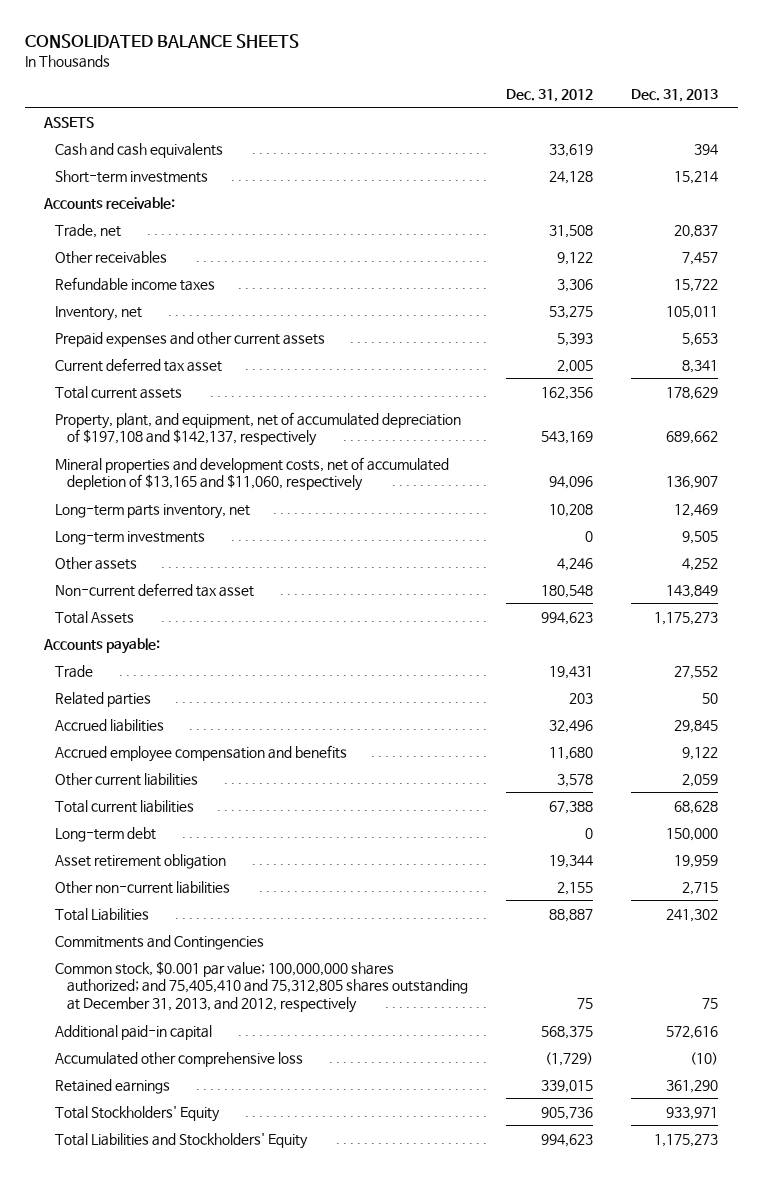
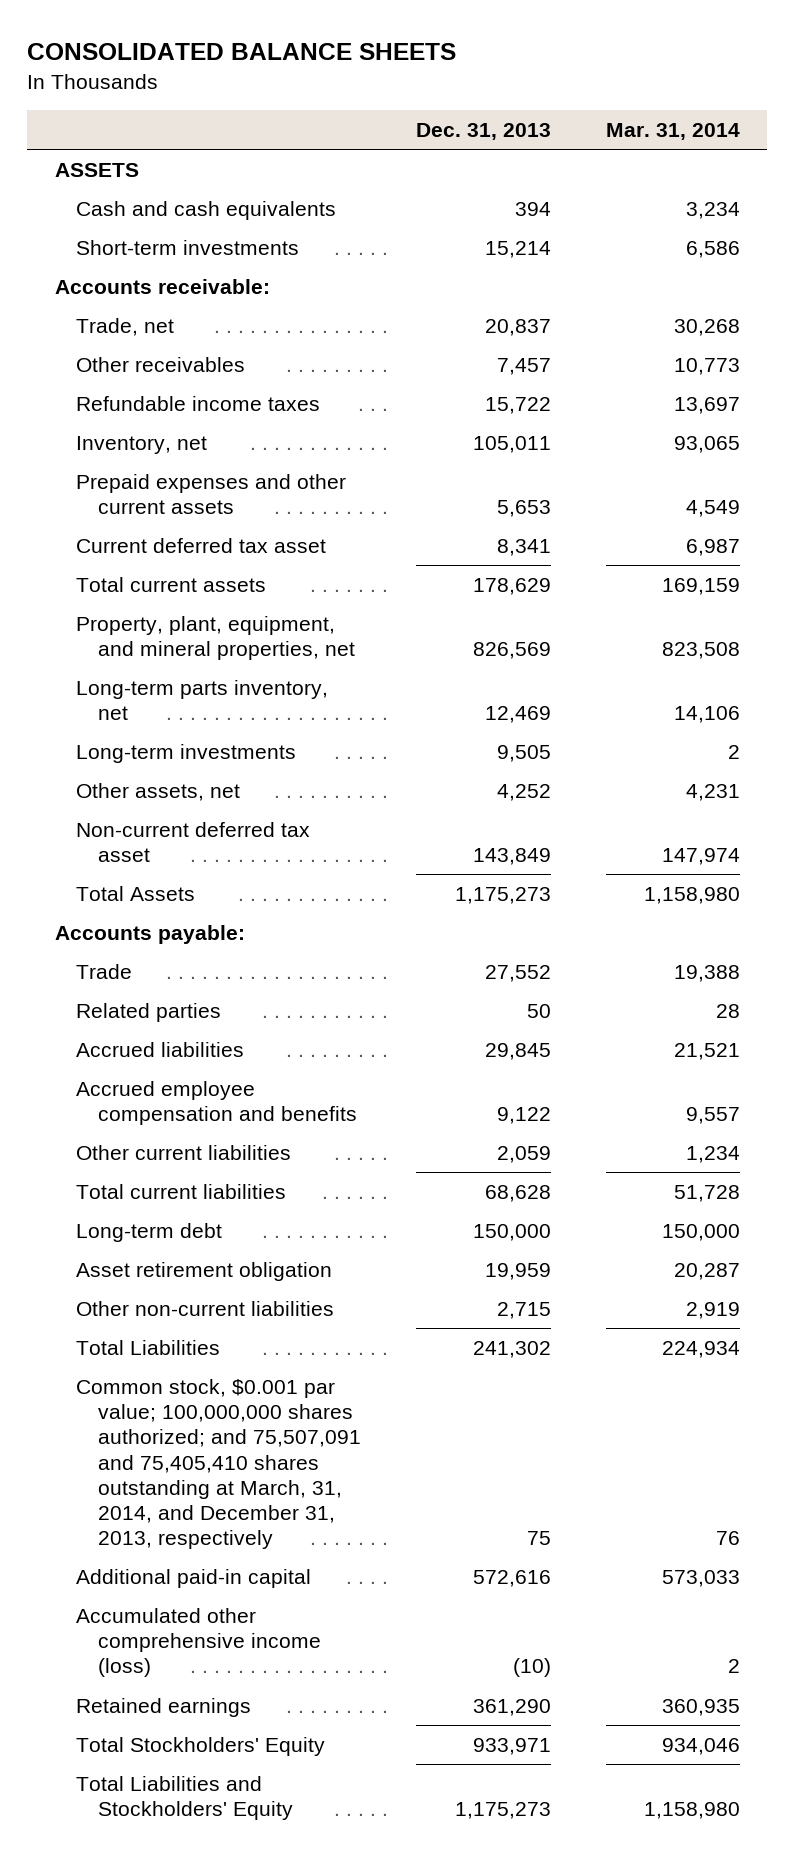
- | Dec. 31, 2012 | Dec. 31, 2013
+ | Dec. 31, 2013 | Mar. 31, 2014
- Property, plant, and equipment, net of accumulated depreciation of $197,108 and $142,137, respectively | 543,169 | 689,662
- Mineral properties and development costs, net of accumulated depletion of $13,165 and $11,060, respectively | 94,096 | 136,907
+ Property, plant, equipment, and mineral properties, net | 826,569 | 823,508
- Other assets | 4,246 | 4,252
+ Other assets, net | 4,252 | 4,231
- Commitments and Contingencies
- Common stock, $0.001 par value; 100,000,000 shares authorized; and 75,405,410 and 75,312,805 shares outstanding at December 31, 2013, and 2012, respectively | 75 | 75
+ Common stock, $0.001 par value; 100,000,000 shares authorized; and 75,507,091 and 75,405,410 shares outstanding at March, 31, 2014, and December 31, 2013, respectively | 75 | 76
- Accumulated other comprehensive loss | (1,729) | (10)
+ Accumulated other comprehensive income (loss) | (10) | 2

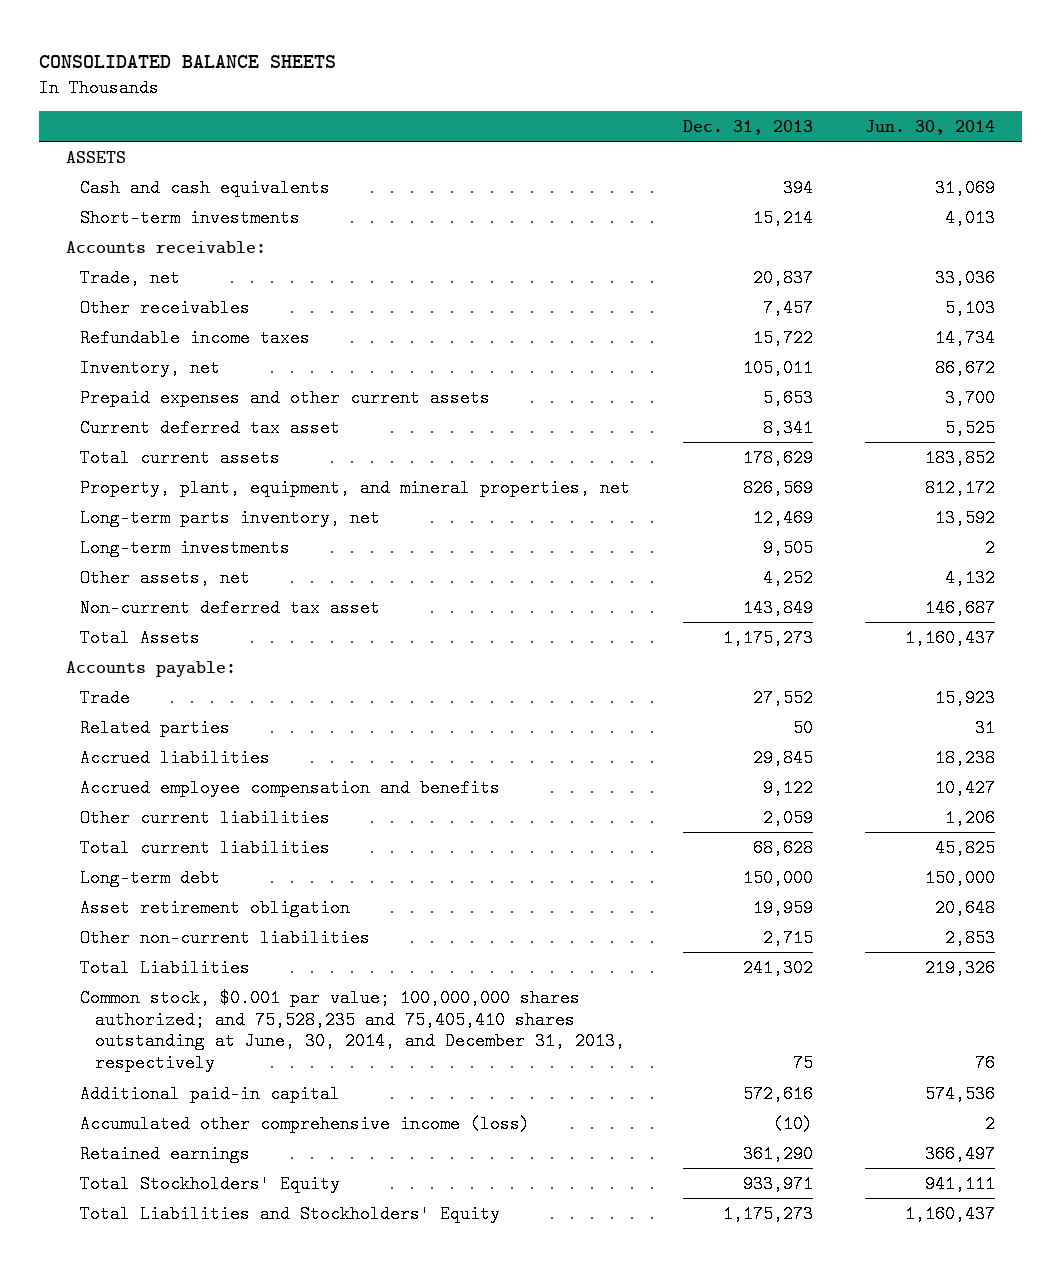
- | Dec. 31, 2013 | Mar. 31, 2014
+ | Dec. 31, 2013 | Jun. 30, 2014
- Common stock, $0.001 par value; 100,000,000 shares authorized; and 75,507,091 and 75,405,410 shares outstanding at March, 31, 2014, and December 31, 2013, respectively | 75 | 76
+ Common stock, $0.001 par value; 100,000,000 shares authorized; and 75,528,235 and 75,405,410 shares outstanding at June, 30, 2014, and December 31, 2013, respectively | 75 | 76

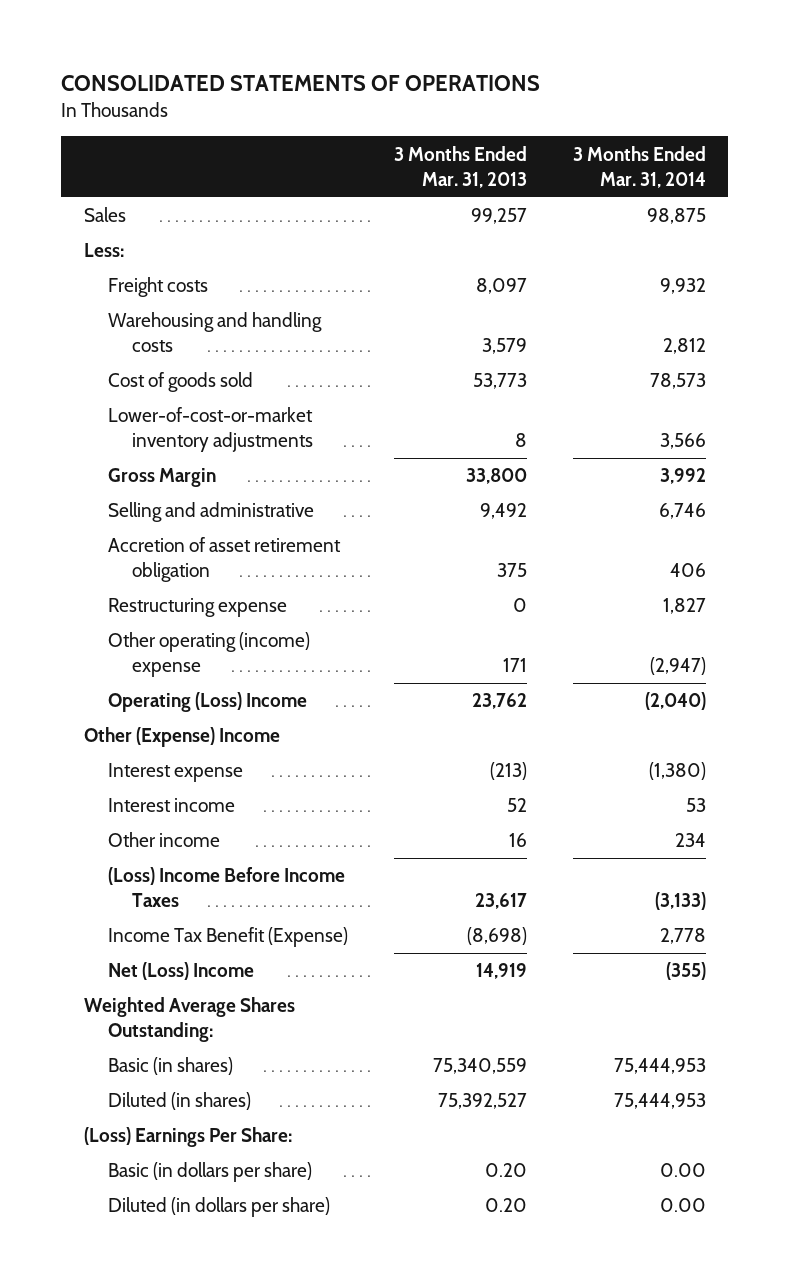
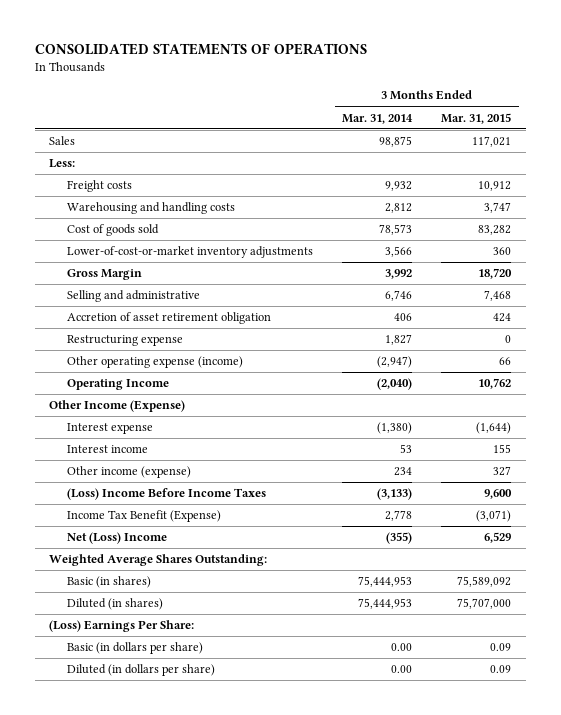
- | 3 Months Ended Mar. 31, 2013 | 3 Months Ended Mar. 31, 2014
+ | 3 Months Ended Mar. 31, 2014 | 3 Months Ended Mar. 31, 2015
- Other operating (income) expense | 171 | (2,947)
- Operating (Loss) Income | 23,762 | (2,040)
- Other (Expense) Income
+ Other operating expense (income) | (2,947) | 66
+ Operating Income | (2,040) | 10,762
+ Other Income (Expense)
- Other income | 16 | 234
+ Other income (expense) | 234 | 327

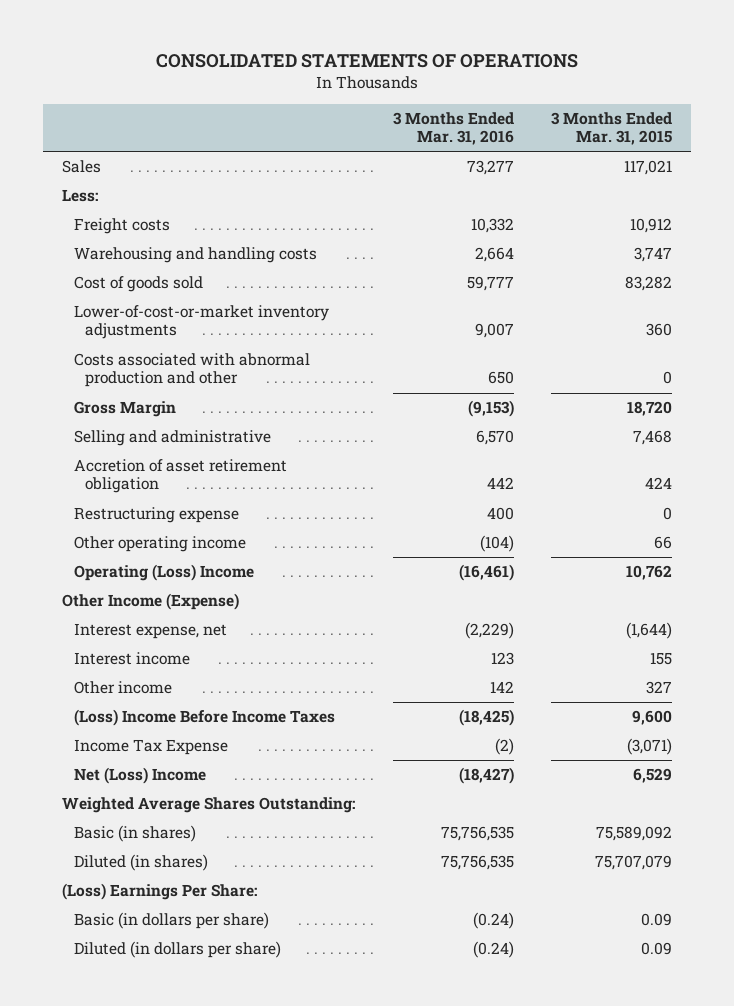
- | 3 Months Ended Mar. 31, 2014 | 3 Months Ended Mar. 31, 2015
+ | 3 Months Ended Mar. 31, 2016 | 3 Months Ended Mar. 31, 2015
+ Costs associated with abnormal production and other | 650 | 0
- Other operating expense (income) | (2,947) | 66
- Operating Income | (2,040) | 10,762
+ Other operating income | (104) | 66
+ Operating (Loss) Income | (16,461) | 10,762
- Interest expense | (1,380) | (1,644)
+ Interest expense, net | (2,229) | (1,644)
- Other income (expense) | 234 | 327
+ Other income | 142 | 327
- Income Tax Benefit (Expense) | 2,778 | (3,071)
+ Income Tax Expense | (2) | (3,071)
- Diluted (in shares) | 75,444,953 | 75,707,000
+ Diluted (in shares) | 75,756,535 | 75,707,079

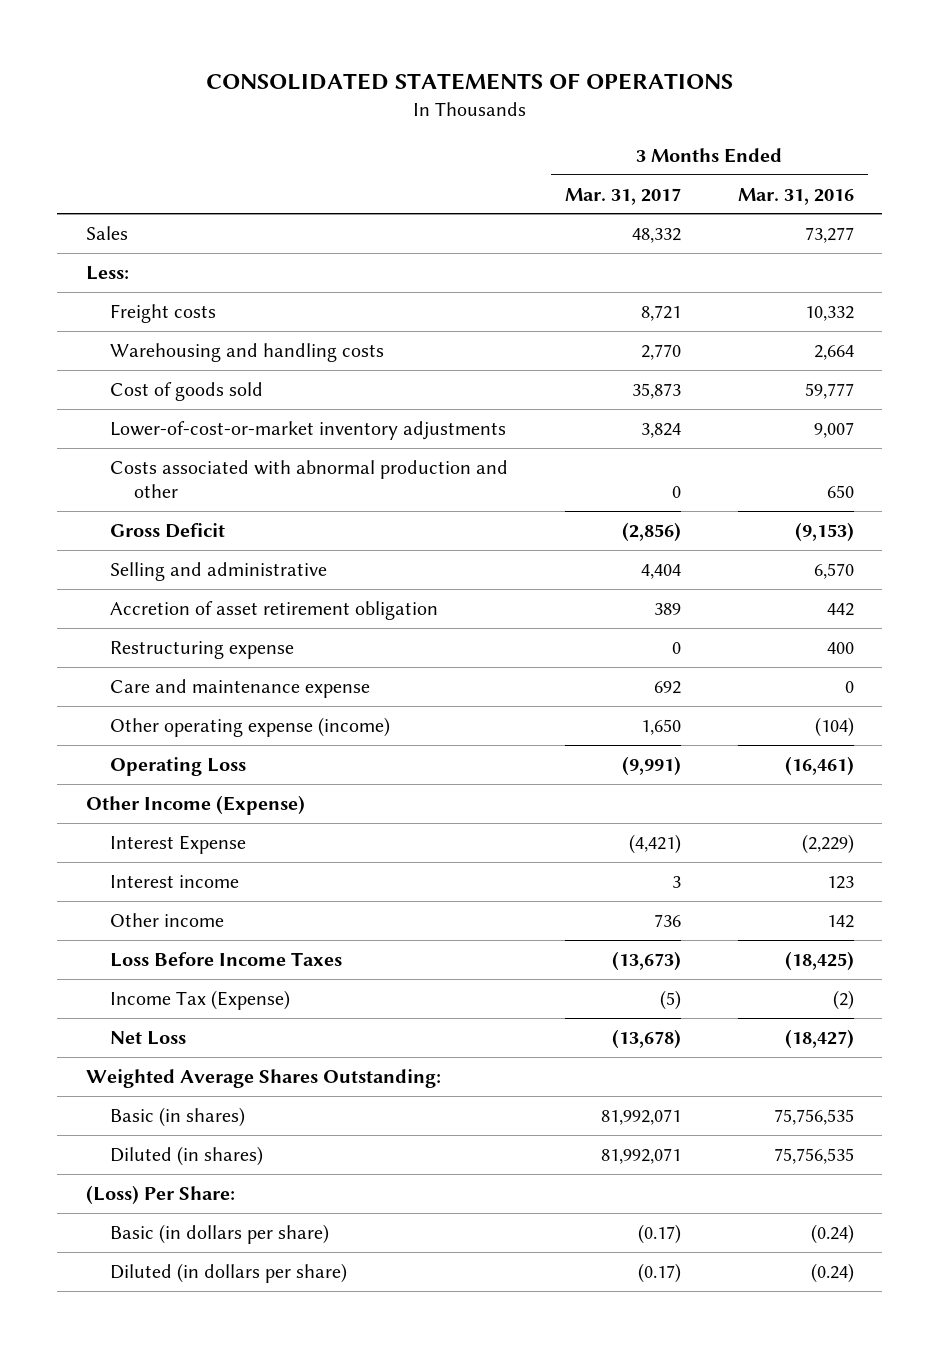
- | 3 Months Ended Mar. 31, 2016 | 3 Months Ended Mar. 31, 2015
+ | 3 Months Ended Mar. 31, 2017 | 3 Months Ended Mar. 31, 2016
- Gross Margin | (9,153) | 18,720
+ Gross Deficit | (2,856) | (9,153)
- Other operating income | (104) | 66
- Operating (Loss) Income | (16,461) | 10,762
+ Care and maintenance expense | 692 | 0
+ Other operating expense (income) | 1,650 | (104)
+ Operating Loss | (9,991) | (16,461)
- Interest expense, net | (2,229) | (1,644)
+ Interest Expense | (4,421) | (2,229)
- (Loss) Income Before Income Taxes | (18,425) | 9,600
- Income Tax Expense | (2) | (3,071)
- Net (Loss) Income | (18,427) | 6,529
+ Loss Before Income Taxes | (13,673) | (18,425)
+ Income Tax (Expense) | (5) | (2)
+ Net Loss | (13,678) | (18,427)
- (Loss) Earnings Per Share:
+ (Loss) Per Share:

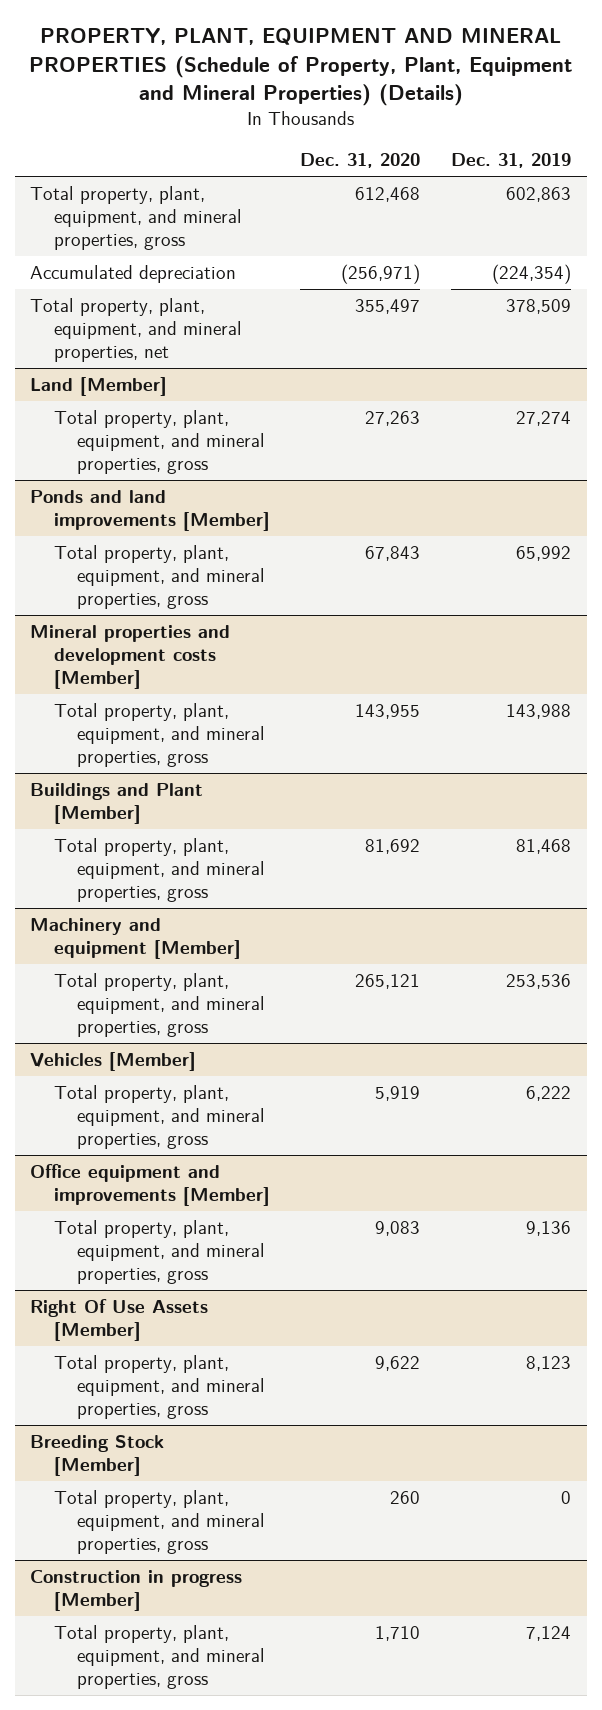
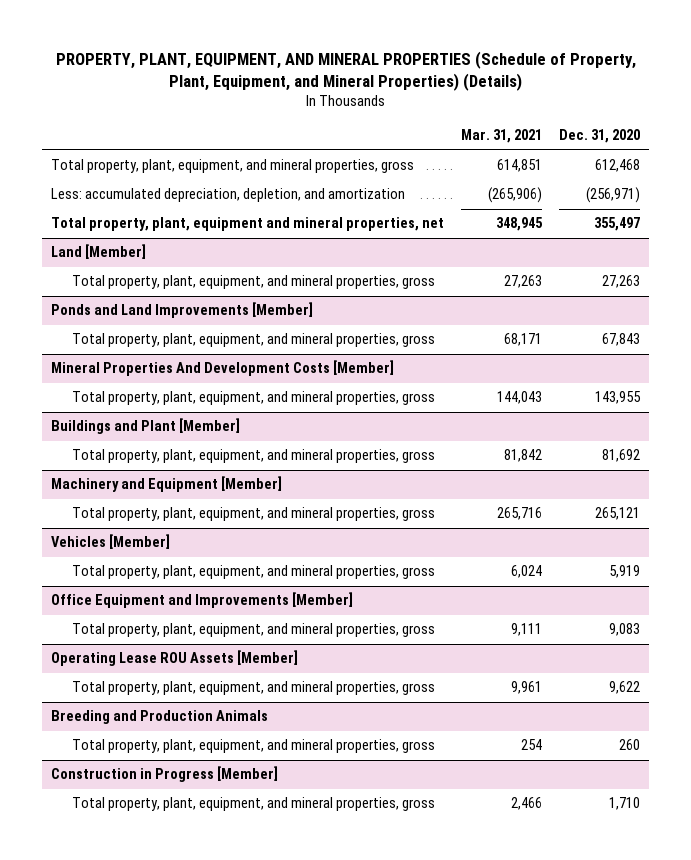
- PROPERTY, PLANT, EQUIPMENT AND MINERAL PROPERTIES (Schedule of Property, Plant, Equipment and Mineral Properties) (Details)
+ PROPERTY, PLANT, EQUIPMENT, AND MINERAL PROPERTIES (Schedule of Property, Plant, Equipment, and Mineral Properties) (Details)
- | Dec. 31, 2020 | Dec. 31, 2019
+ | Mar. 31, 2021 | Dec. 31, 2020
- Accumulated depreciation | (256,971) | (224,354)
- Total property, plant, equipment, and mineral properties, net | 355,497 | 378,509
+ Less: accumulated depreciation, depletion, and amortization | (265,906) | (256,971)
+ Total property, plant, equipment and mineral properties, net | 348,945 | 355,497
- Ponds and land improvements [Member]
+ Ponds and Land Improvements [Member]
- Mineral properties and development costs [Member]
+ Mineral Properties And Development Costs [Member]
- Machinery and equipment [Member]
+ Machinery and Equipment [Member]
- Office equipment and improvements [Member]
+ Office Equipment and Improvements [Member]
- Right Of Use Assets [Member]
+ Operating Lease ROU Assets [Member]
- Breeding Stock [Member]
+ Breeding and Production Animals
- Construction in progress [Member]
+ Construction in Progress [Member]

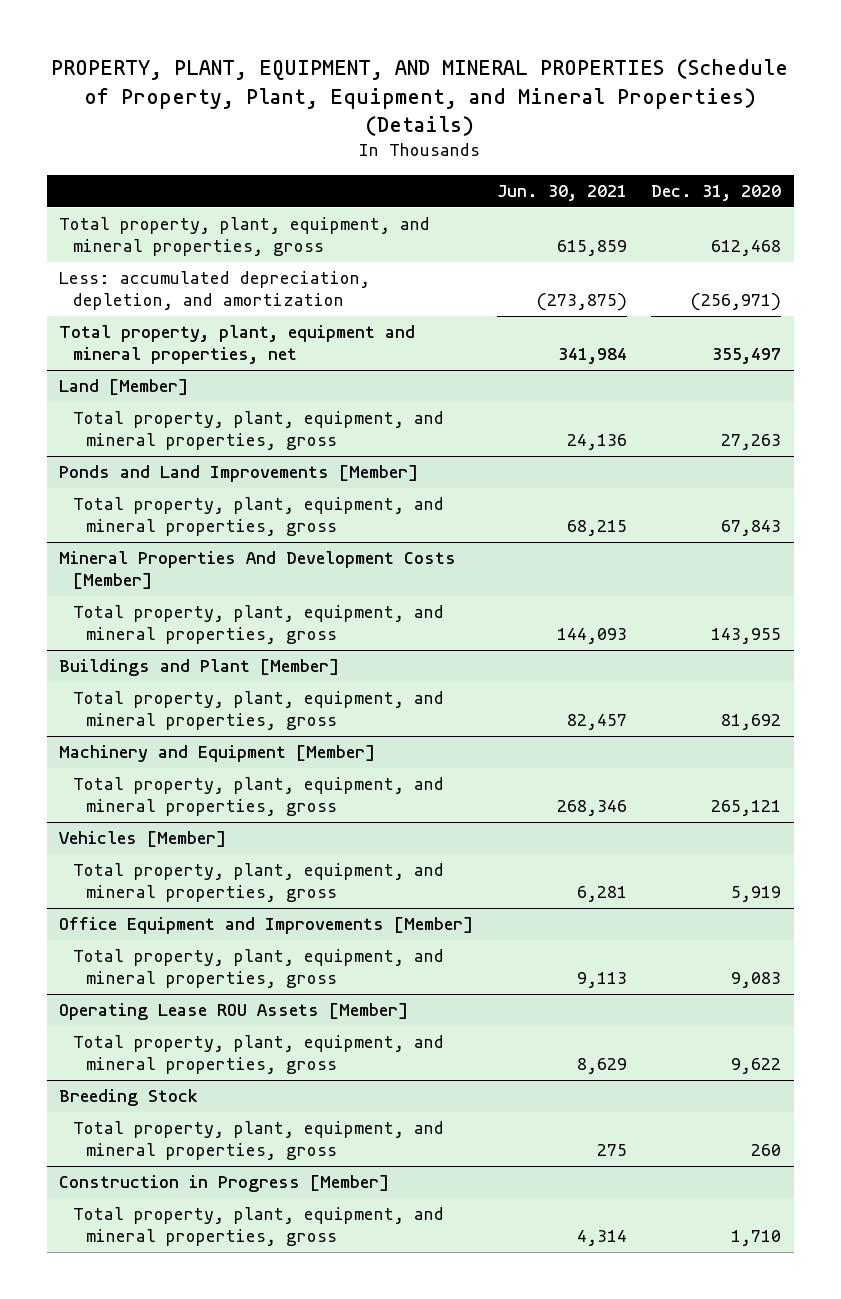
- | Mar. 31, 2021 | Dec. 31, 2020
+ | Jun. 30, 2021 | Dec. 31, 2020
- Breeding and Production Animals
+ Breeding Stock

